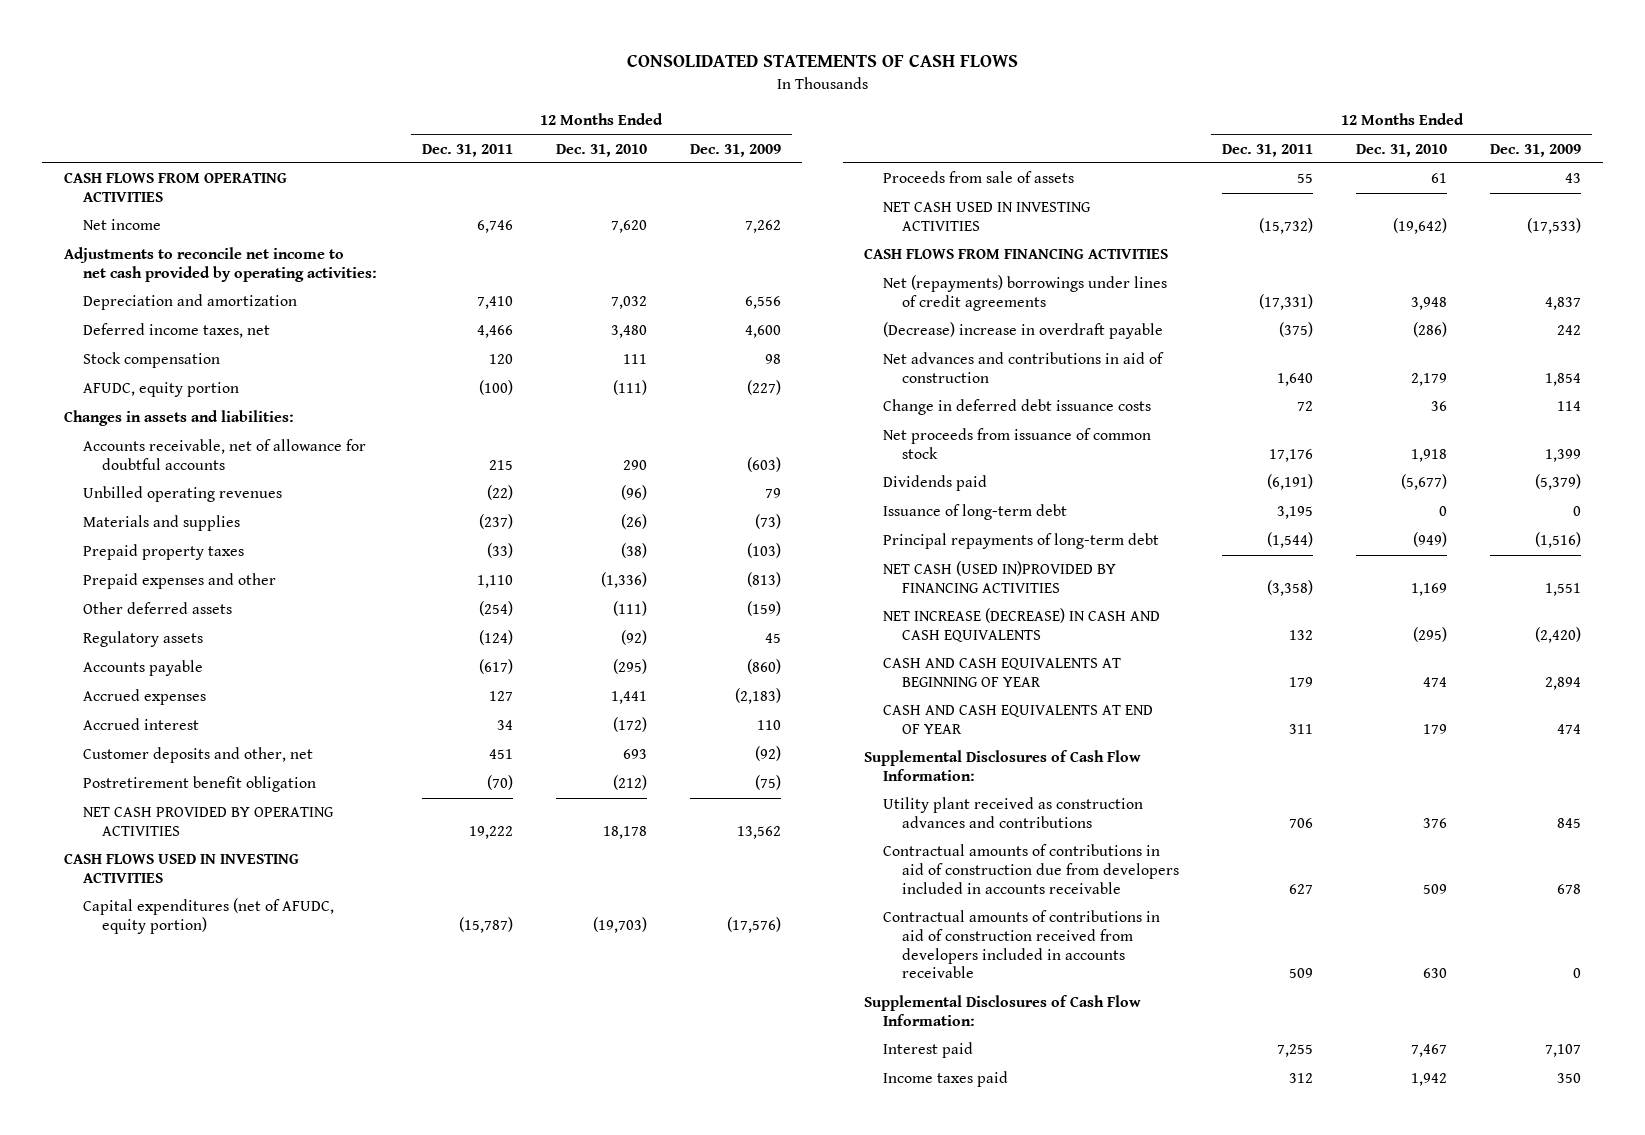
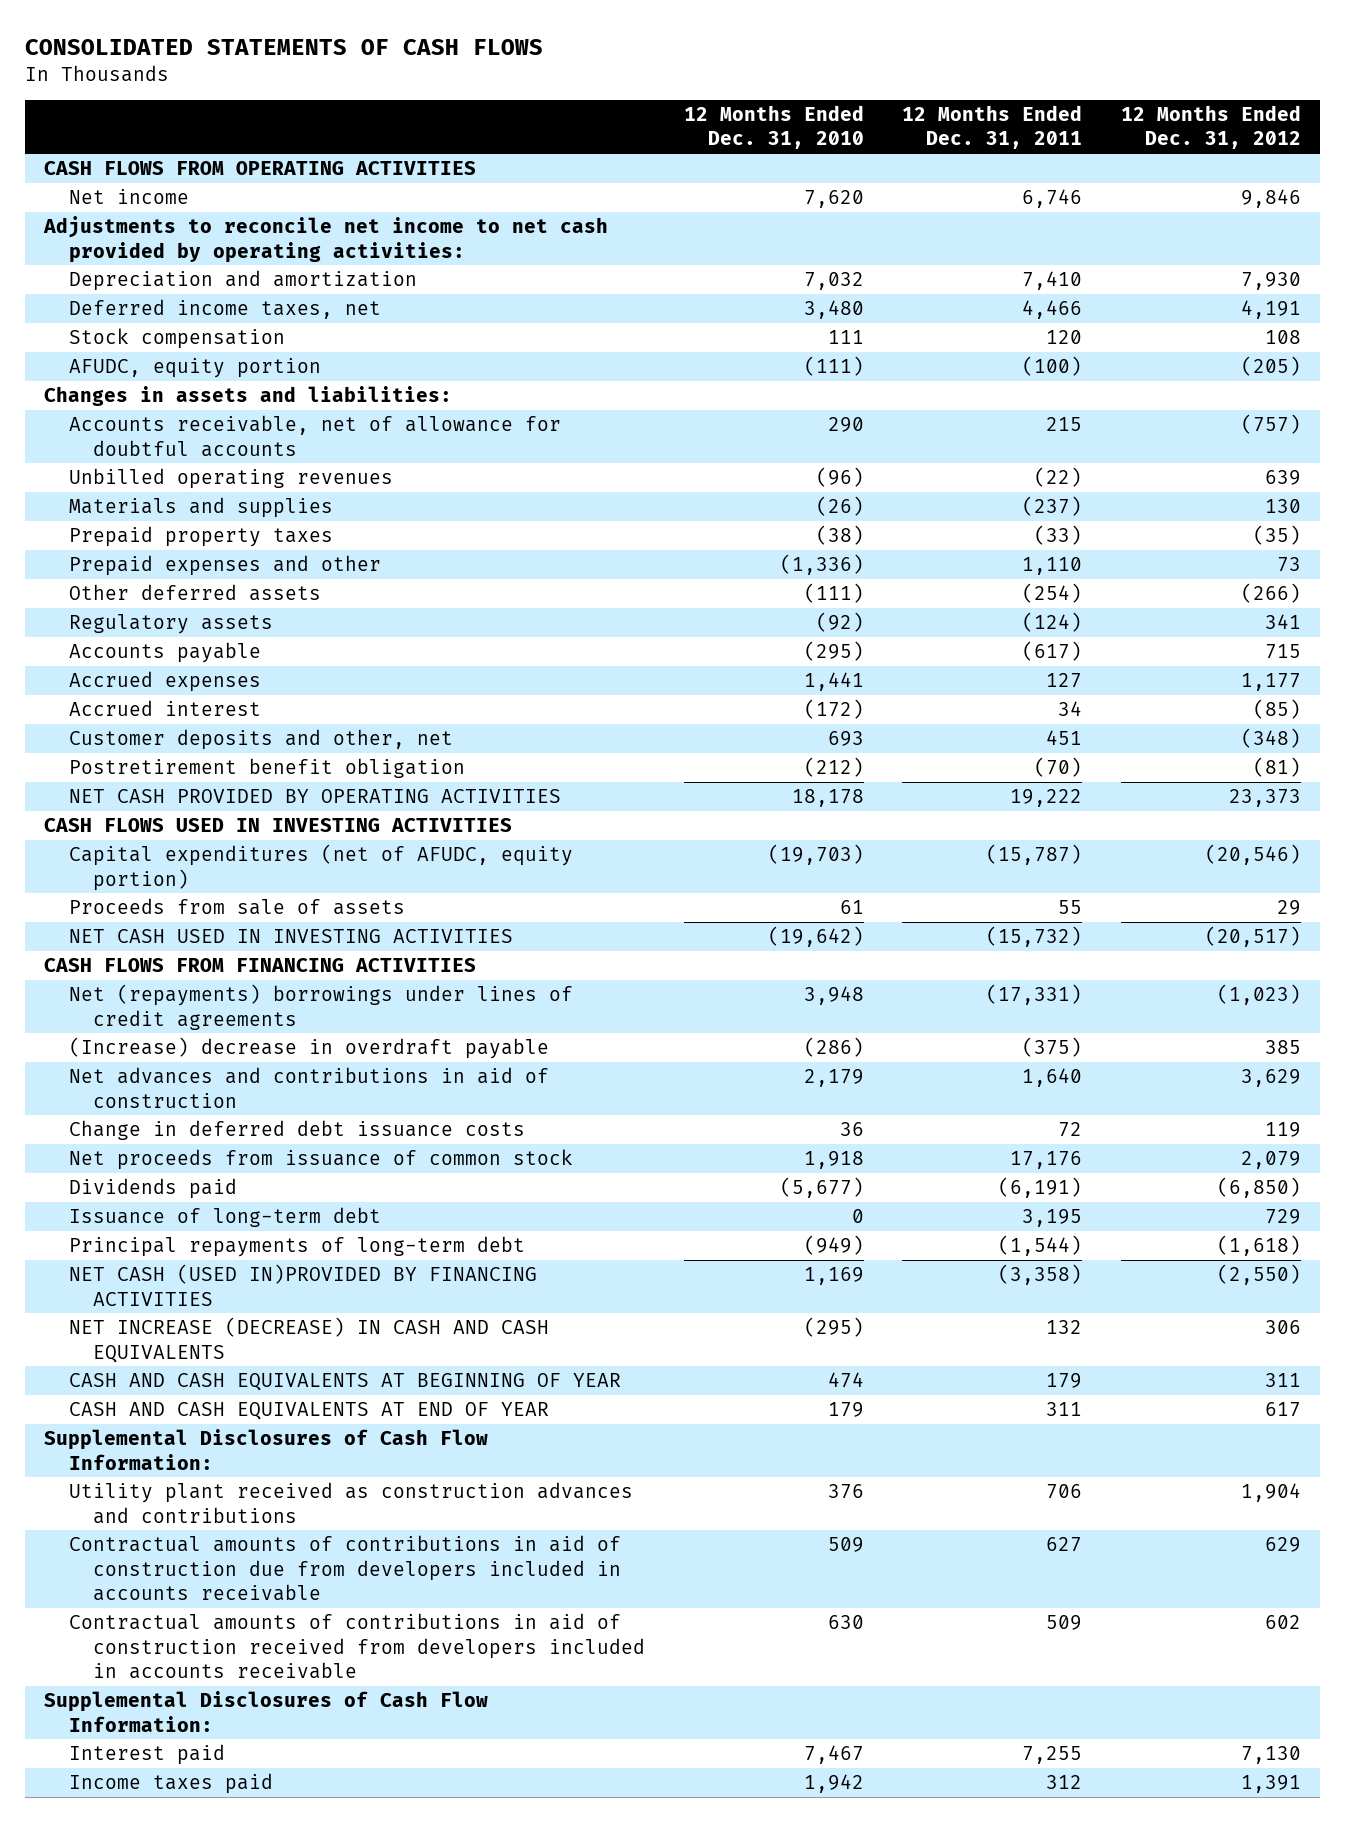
- | 12 Months Ended Dec. 31, 2011 | 12 Months Ended Dec. 31, 2010 | 12 Months Ended Dec. 31, 2009
+ | 12 Months Ended Dec. 31, 2010 | 12 Months Ended Dec. 31, 2011 | 12 Months Ended Dec. 31, 2012
- (Decrease) increase in overdraft payable | (375) | (286) | 242
+ (Increase) decrease in overdraft payable | (286) | (375) | 385

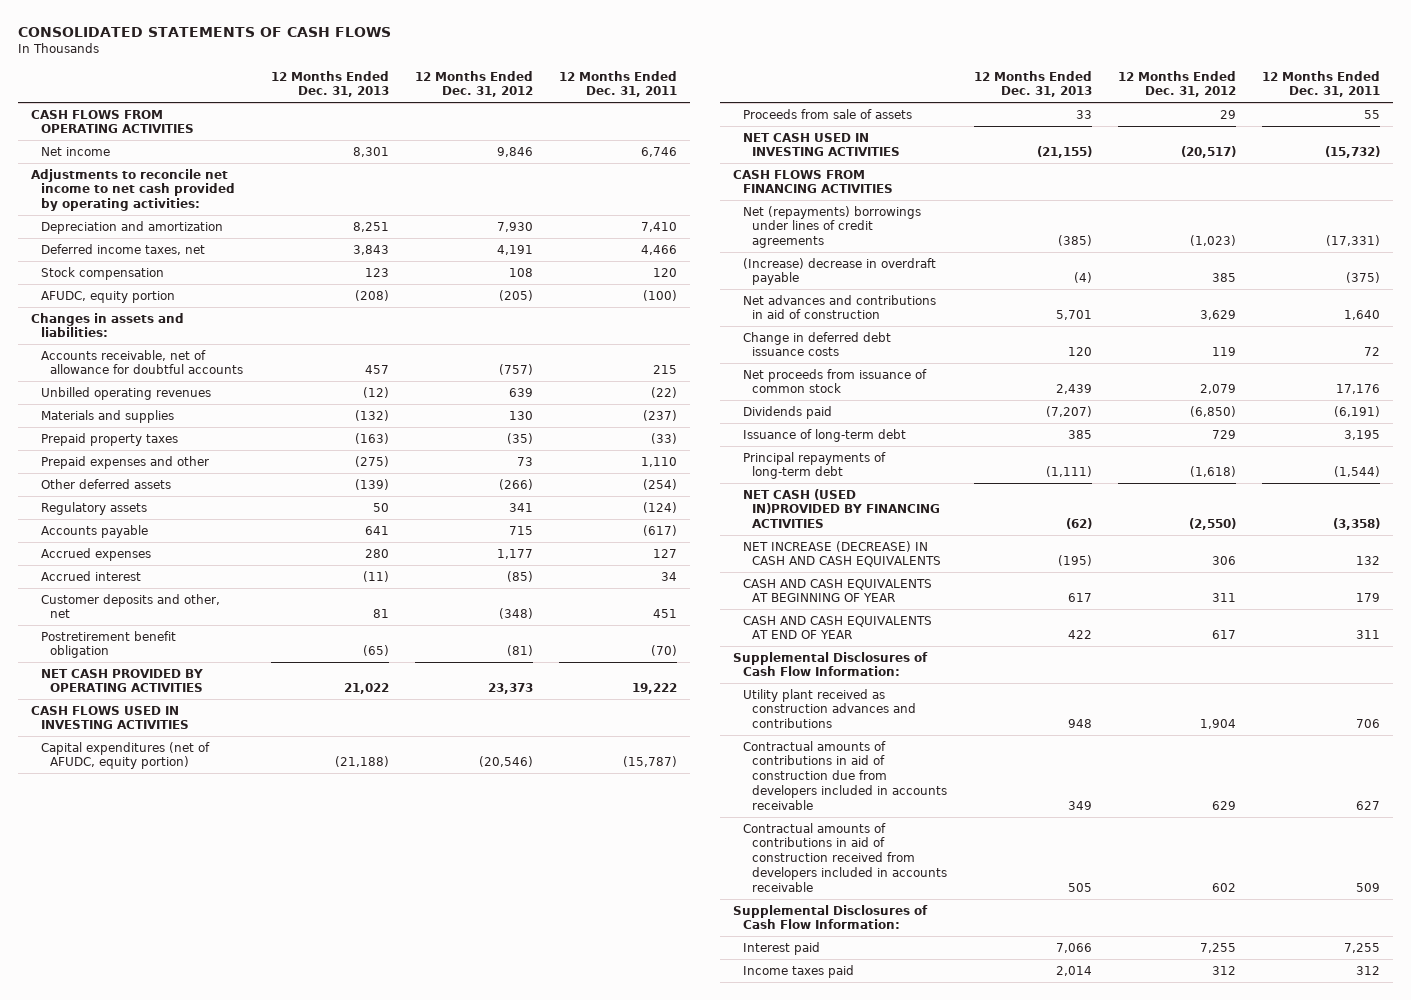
- | 12 Months Ended Dec. 31, 2010 | 12 Months Ended Dec. 31, 2011 | 12 Months Ended Dec. 31, 2012
+ | 12 Months Ended Dec. 31, 2013 | 12 Months Ended Dec. 31, 2012 | 12 Months Ended Dec. 31, 2011
- Interest paid | 7,467 | 7,255 | 7,130
- Income taxes paid | 1,942 | 312 | 1,391
+ Interest paid | 7,066 | 7,255 | 7,255
+ Income taxes paid | 2,014 | 312 | 312

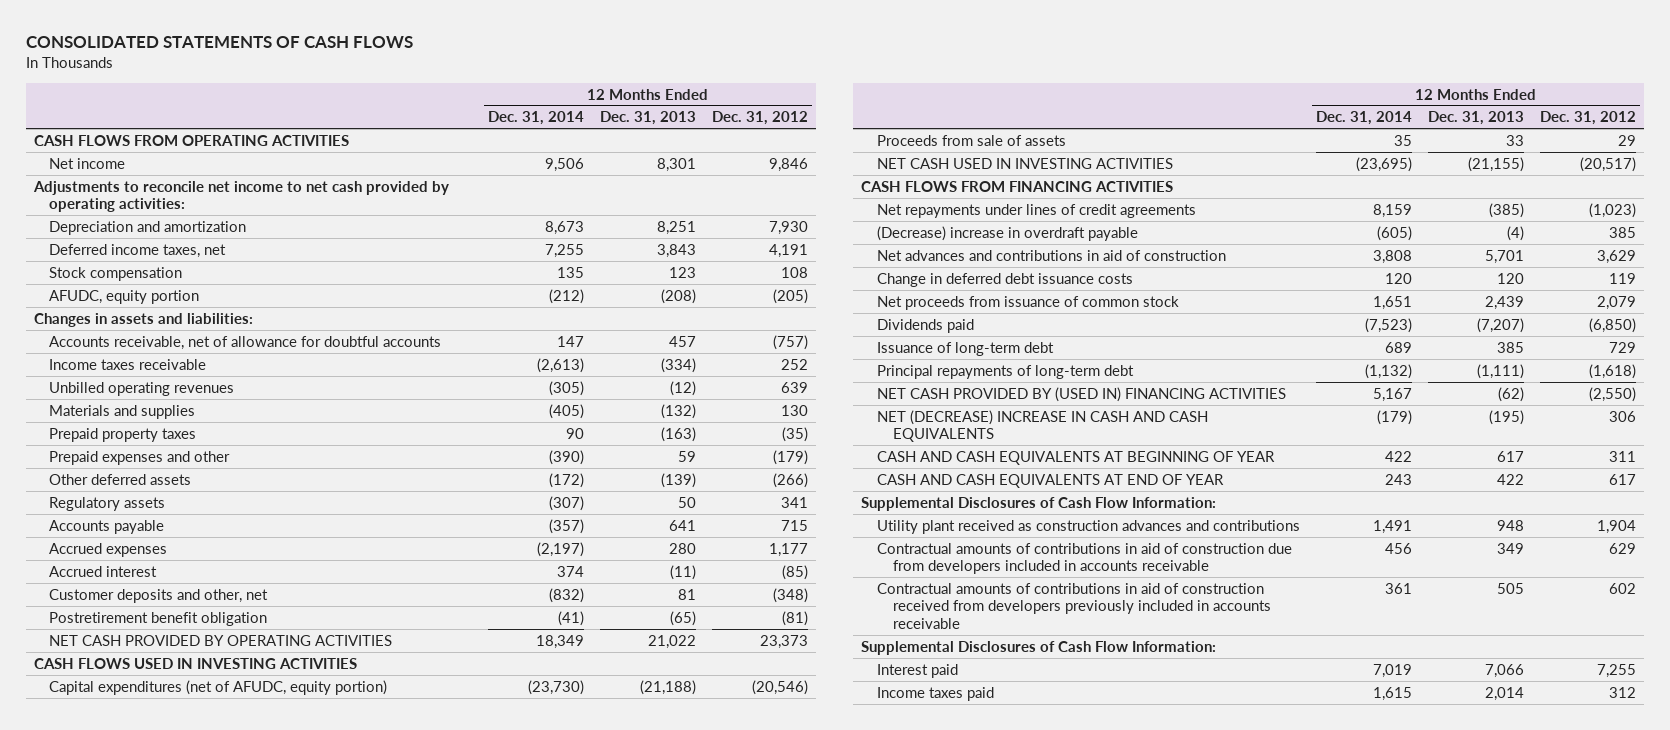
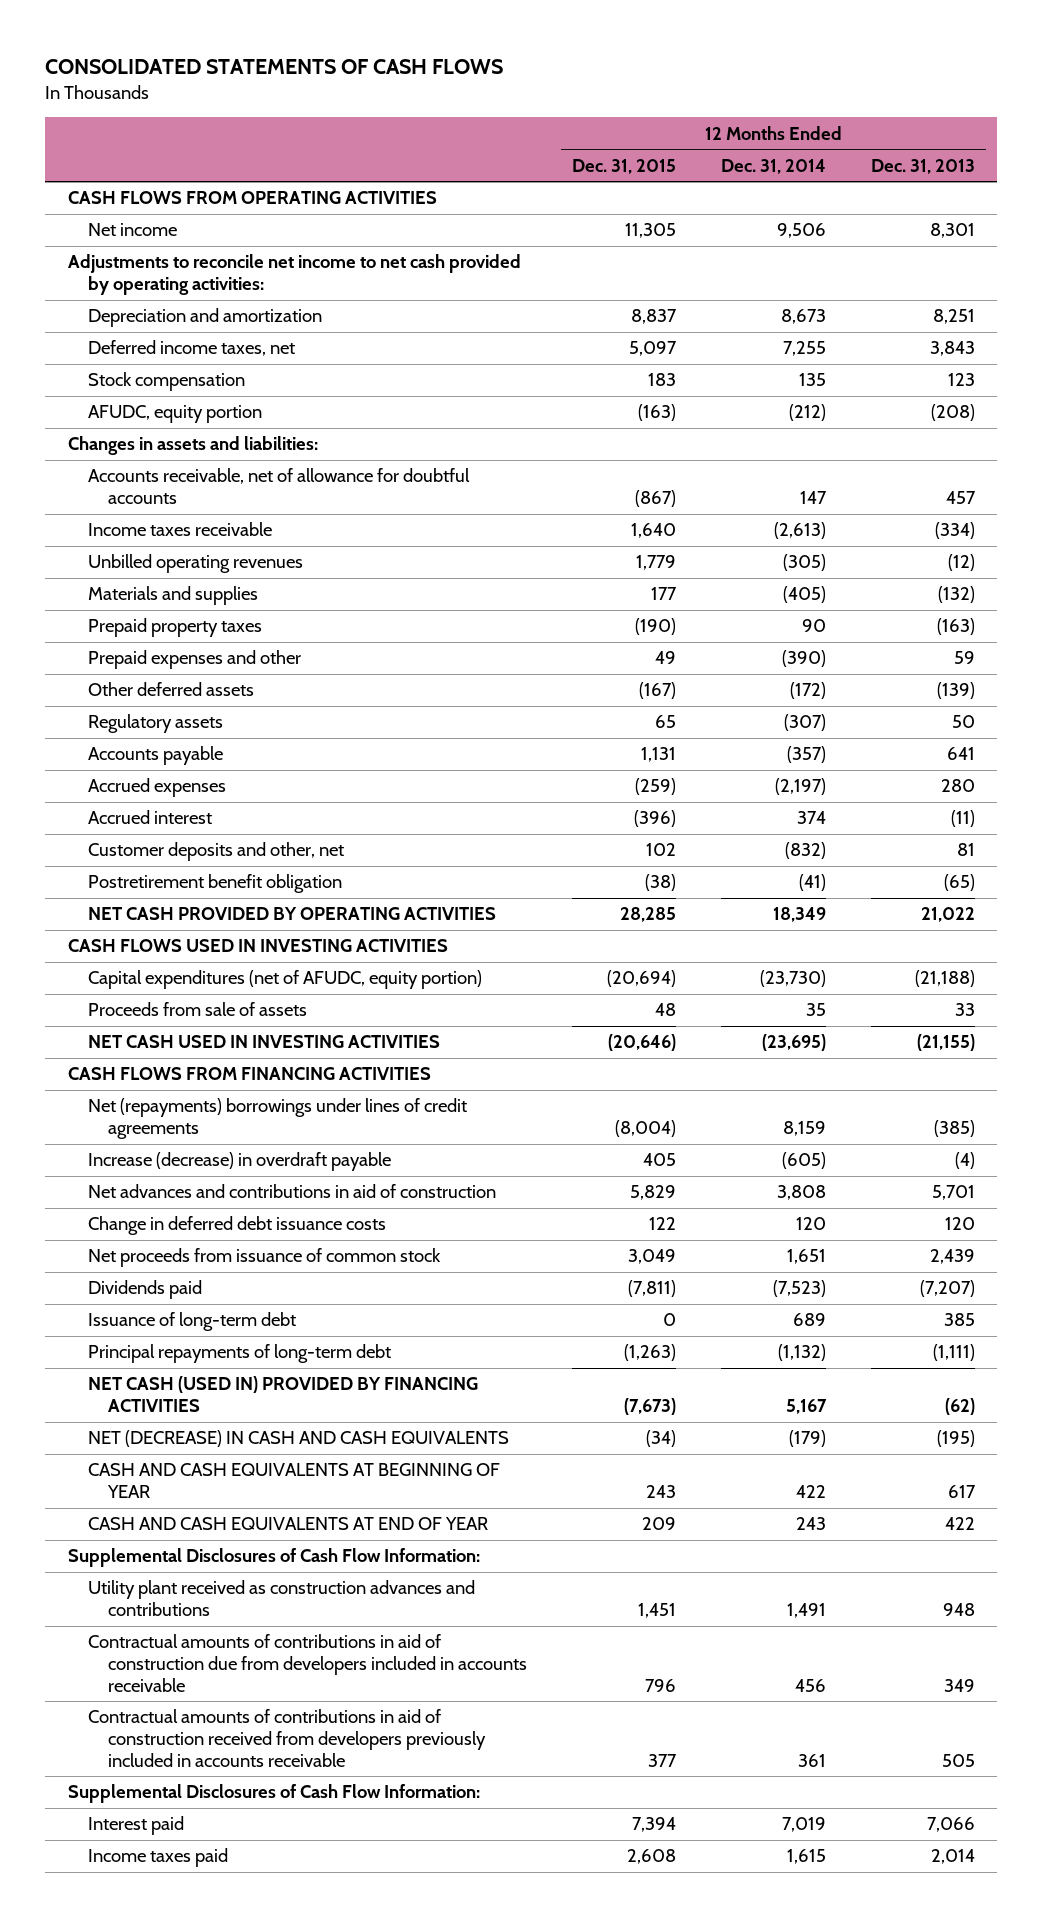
- | 12 Months Ended Dec. 31, 2014 | 12 Months Ended Dec. 31, 2013 | 12 Months Ended Dec. 31, 2012
+ | 12 Months Ended Dec. 31, 2015 | 12 Months Ended Dec. 31, 2014 | 12 Months Ended Dec. 31, 2013
- Net repayments under lines of credit agreements | 8,159 | (385) | (1,023)
- (Decrease) increase in overdraft payable | (605) | (4) | 385
+ Net (repayments) borrowings under lines of credit agreements | (8,004) | 8,159 | (385)
+ Increase (decrease) in overdraft payable | 405 | (605) | (4)
- NET CASH PROVIDED BY (USED IN) FINANCING ACTIVITIES | 5,167 | (62) | (2,550)
- NET (DECREASE) INCREASE IN CASH AND CASH EQUIVALENTS | (179) | (195) | 306
+ NET CASH (USED IN) PROVIDED BY FINANCING ACTIVITIES | (7,673) | 5,167 | (62)
+ NET (DECREASE) IN CASH AND CASH EQUIVALENTS | (34) | (179) | (195)

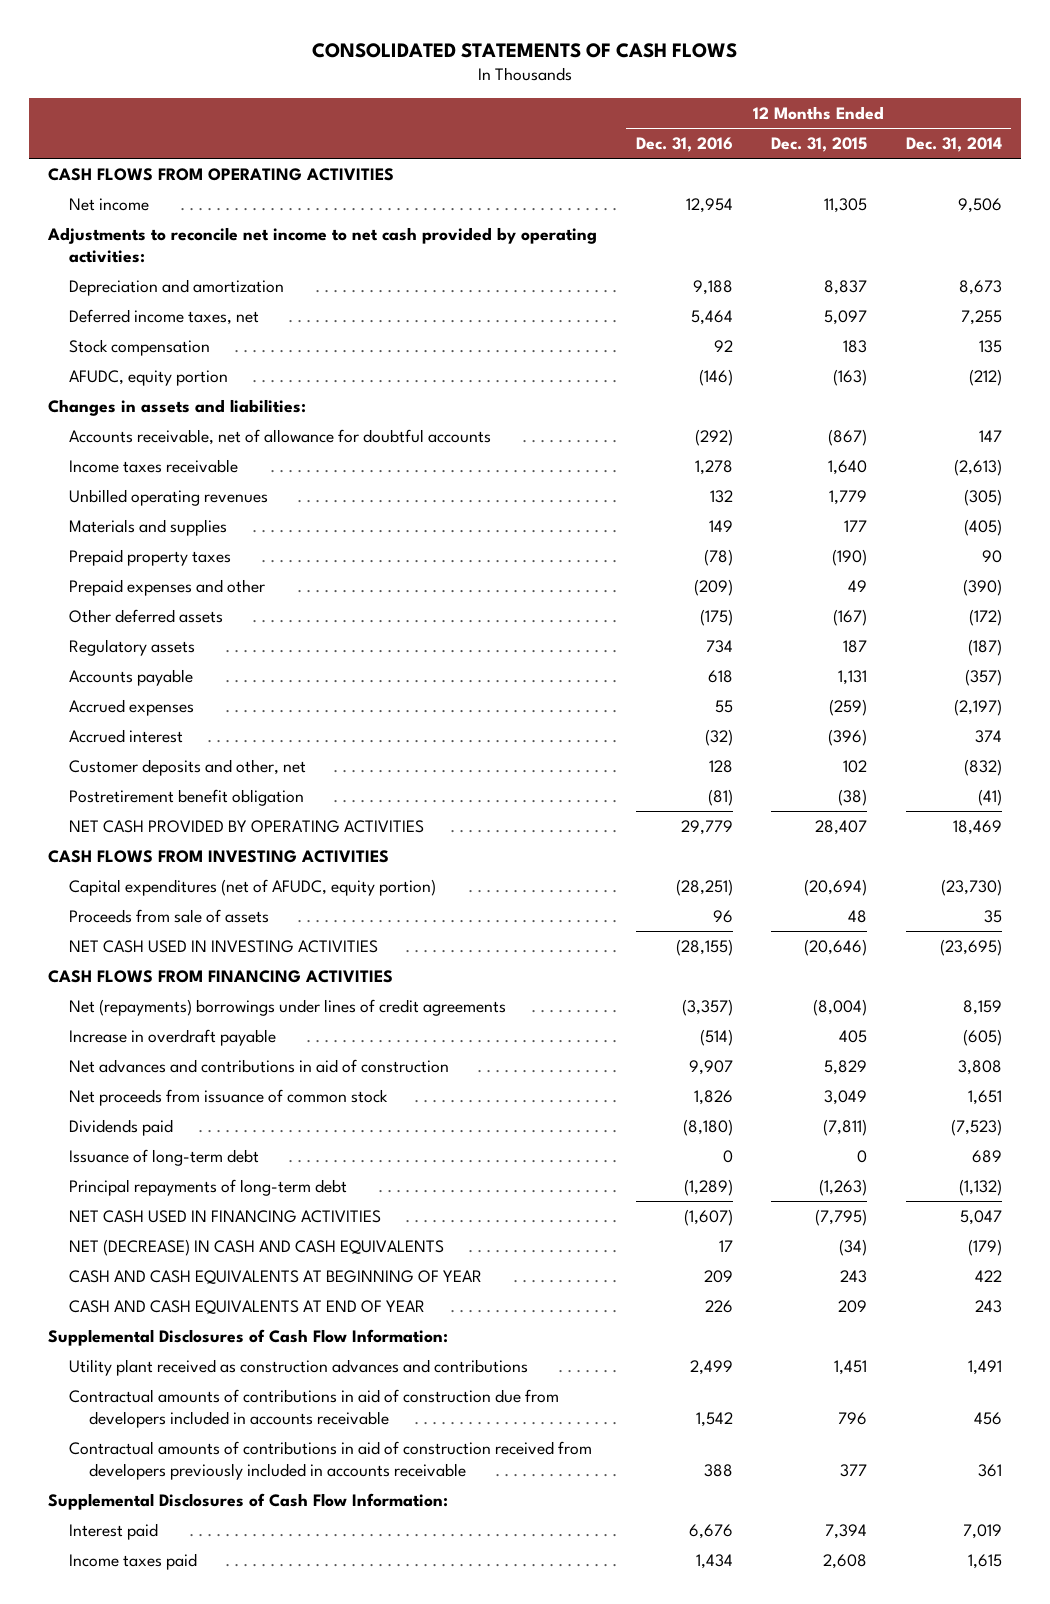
- | 12 Months Ended Dec. 31, 2015 | 12 Months Ended Dec. 31, 2014 | 12 Months Ended Dec. 31, 2013
+ | 12 Months Ended Dec. 31, 2016 | 12 Months Ended Dec. 31, 2015 | 12 Months Ended Dec. 31, 2014
- Regulatory assets | 65 | (307) | 50
+ Regulatory assets | 734 | 187 | (187)
- NET CASH PROVIDED BY OPERATING ACTIVITIES | 28,285 | 18,349 | 21,022
- CASH FLOWS USED IN INVESTING ACTIVITIES
+ NET CASH PROVIDED BY OPERATING ACTIVITIES | 29,779 | 28,407 | 18,469
+ CASH FLOWS FROM INVESTING ACTIVITIES
- Increase (decrease) in overdraft payable | 405 | (605) | (4)
+ Increase in overdraft payable | (514) | 405 | (605)
- Change in deferred debt issuance costs | 122 | 120 | 120
- NET CASH (USED IN) PROVIDED BY FINANCING ACTIVITIES | (7,673) | 5,167 | (62)
+ NET CASH USED IN FINANCING ACTIVITIES | (1,607) | (7,795) | 5,047

